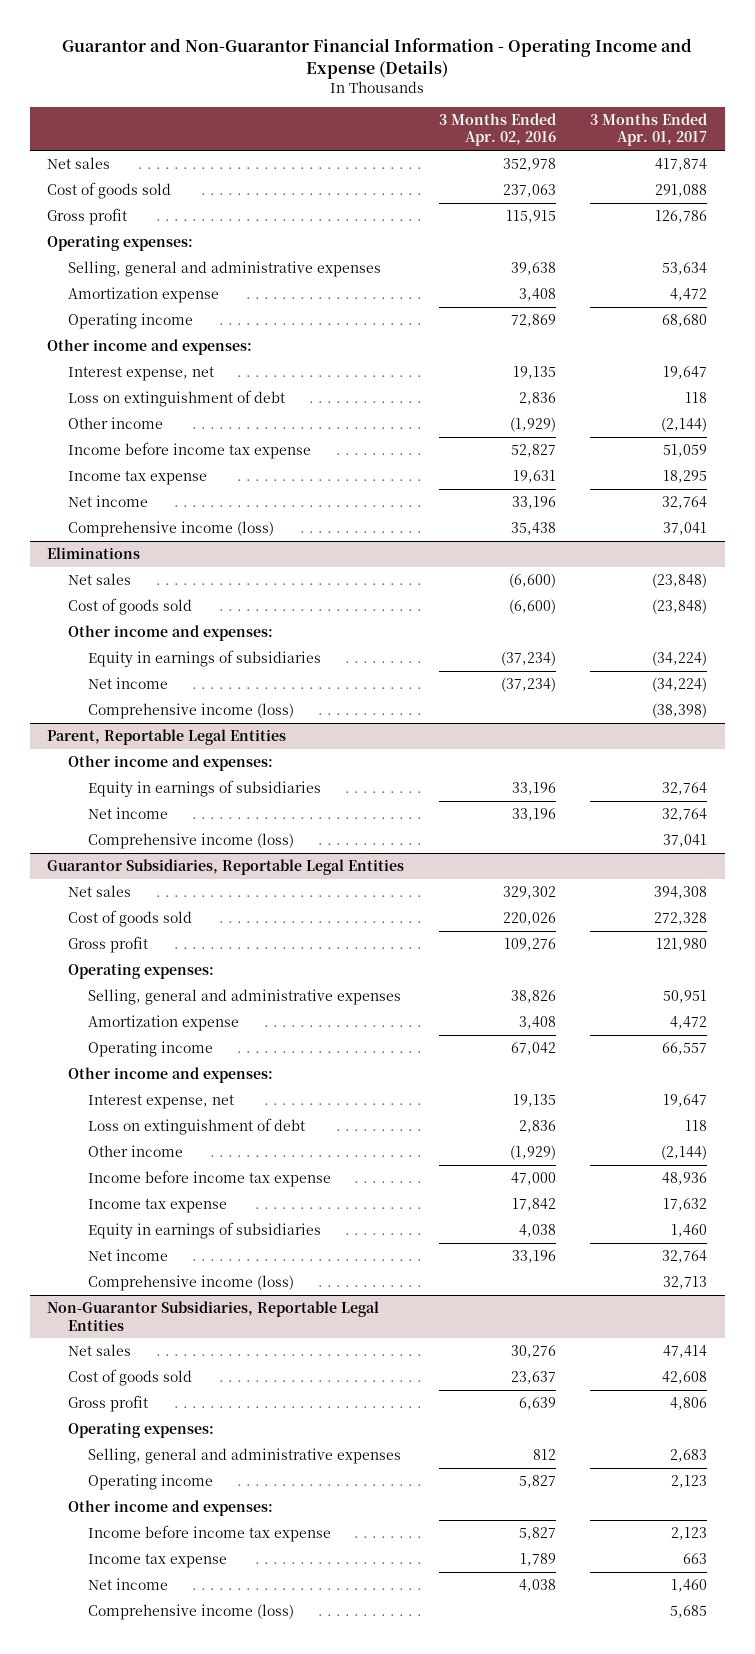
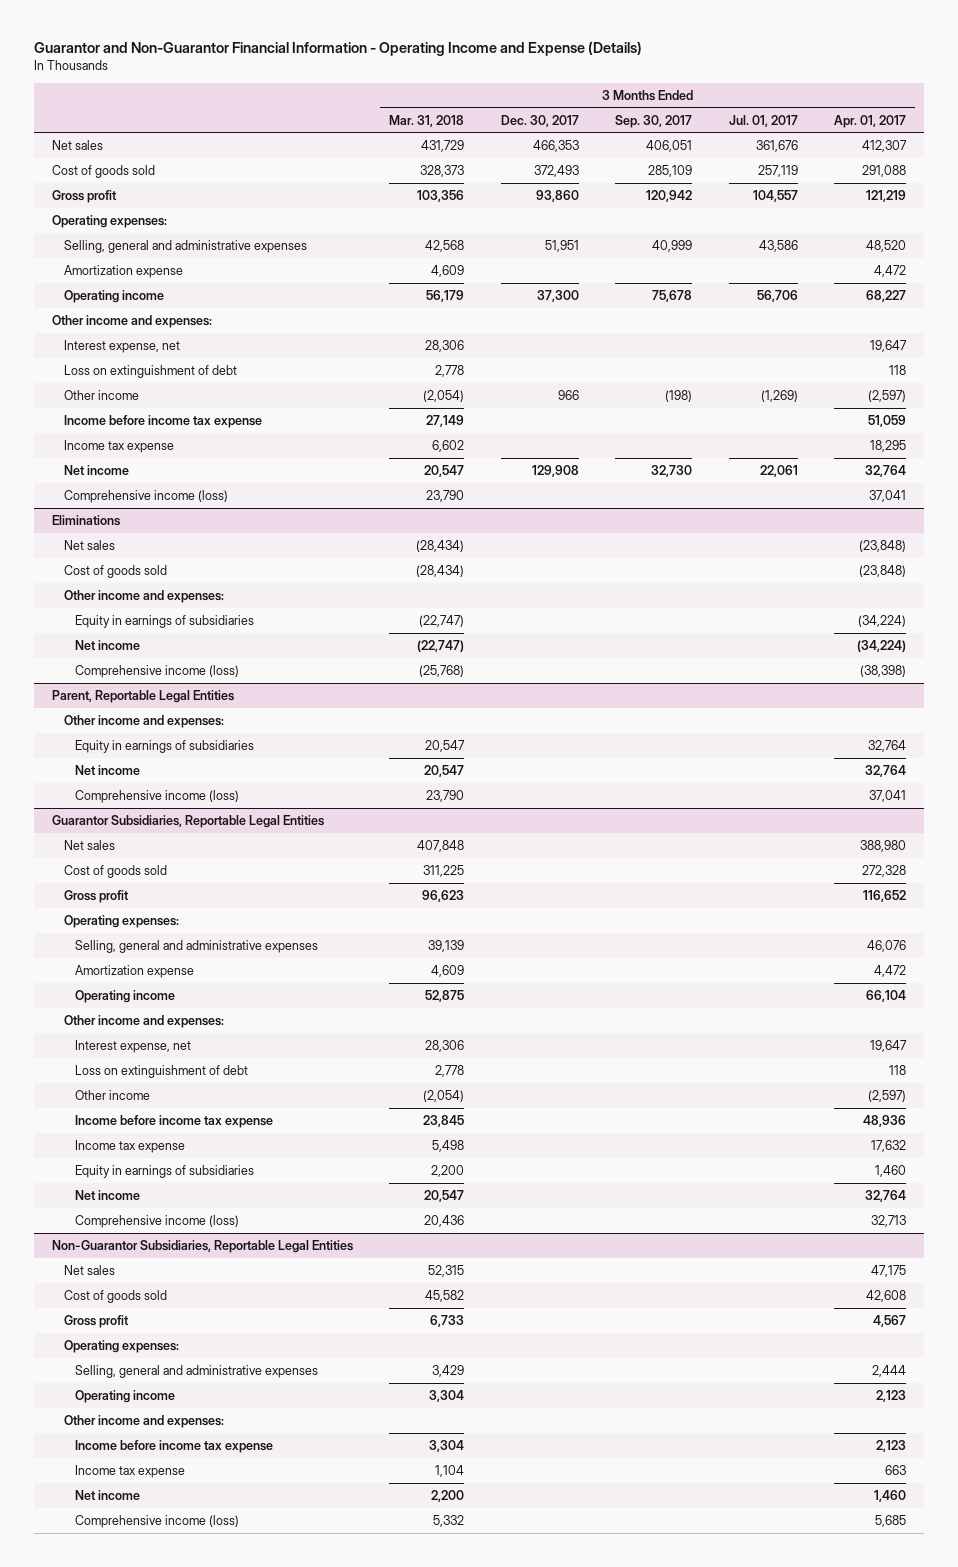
- | 3 Months Ended Apr. 02, 2016 | 3 Months Ended Apr. 01, 2017
+ | 3 Months Ended Mar. 31, 2018 | 3 Months Ended Dec. 30, 2017 | 3 Months Ended Sep. 30, 2017 | 3 Months Ended Jul. 01, 2017 | 3 Months Ended Apr. 01, 2017
- Net sales | 352,978 | 417,874
+ Net sales | 431,729 | 466,353 | 406,051 | 361,676 | 412,307
- Gross profit | 115,915 | 126,786
+ Gross profit | 103,356 | 93,860 | 120,942 | 104,557 | 121,219
- Selling, general and administrative expenses | 39,638 | 53,634
+ Selling, general and administrative expenses | 42,568 | 51,951 | 40,999 | 43,586 | 48,520
- Operating income | 72,869 | 68,680
+ Operating income | 56,179 | 37,300 | 75,678 | 56,706 | 68,227
- Other income | (1,929) | (2,144)
+ Other income | (2,054) | 966 | (198) | (1,269) | (2,597)
@ Guarantor Subsidiaries, Reportable Legal Entities
- Net sales | 329,302 | 394,308
+ Net sales | 407,848 | | | | 388,980
- Gross profit | 109,276 | 121,980
+ Gross profit | 96,623 | | | | 116,652
- Selling, general and administrative expenses | 38,826 | 50,951
+ Selling, general and administrative expenses | 39,139 | | | | 46,076
- Operating income | 67,042 | 66,557
+ Operating income | 52,875 | | | | 66,104
- Other income | (1,929) | (2,144)
+ Other income | (2,054) | | | | (2,597)
@ Non-Guarantor Subsidiaries, Reportable Legal Entities
- Net sales | 30,276 | 47,414
+ Net sales | 52,315 | | | | 47,175
- Gross profit | 6,639 | 4,806
+ Gross profit | 6,733 | | | | 4,567
- Selling, general and administrative expenses | 812 | 2,683
+ Selling, general and administrative expenses | 3,429 | | | | 2,444

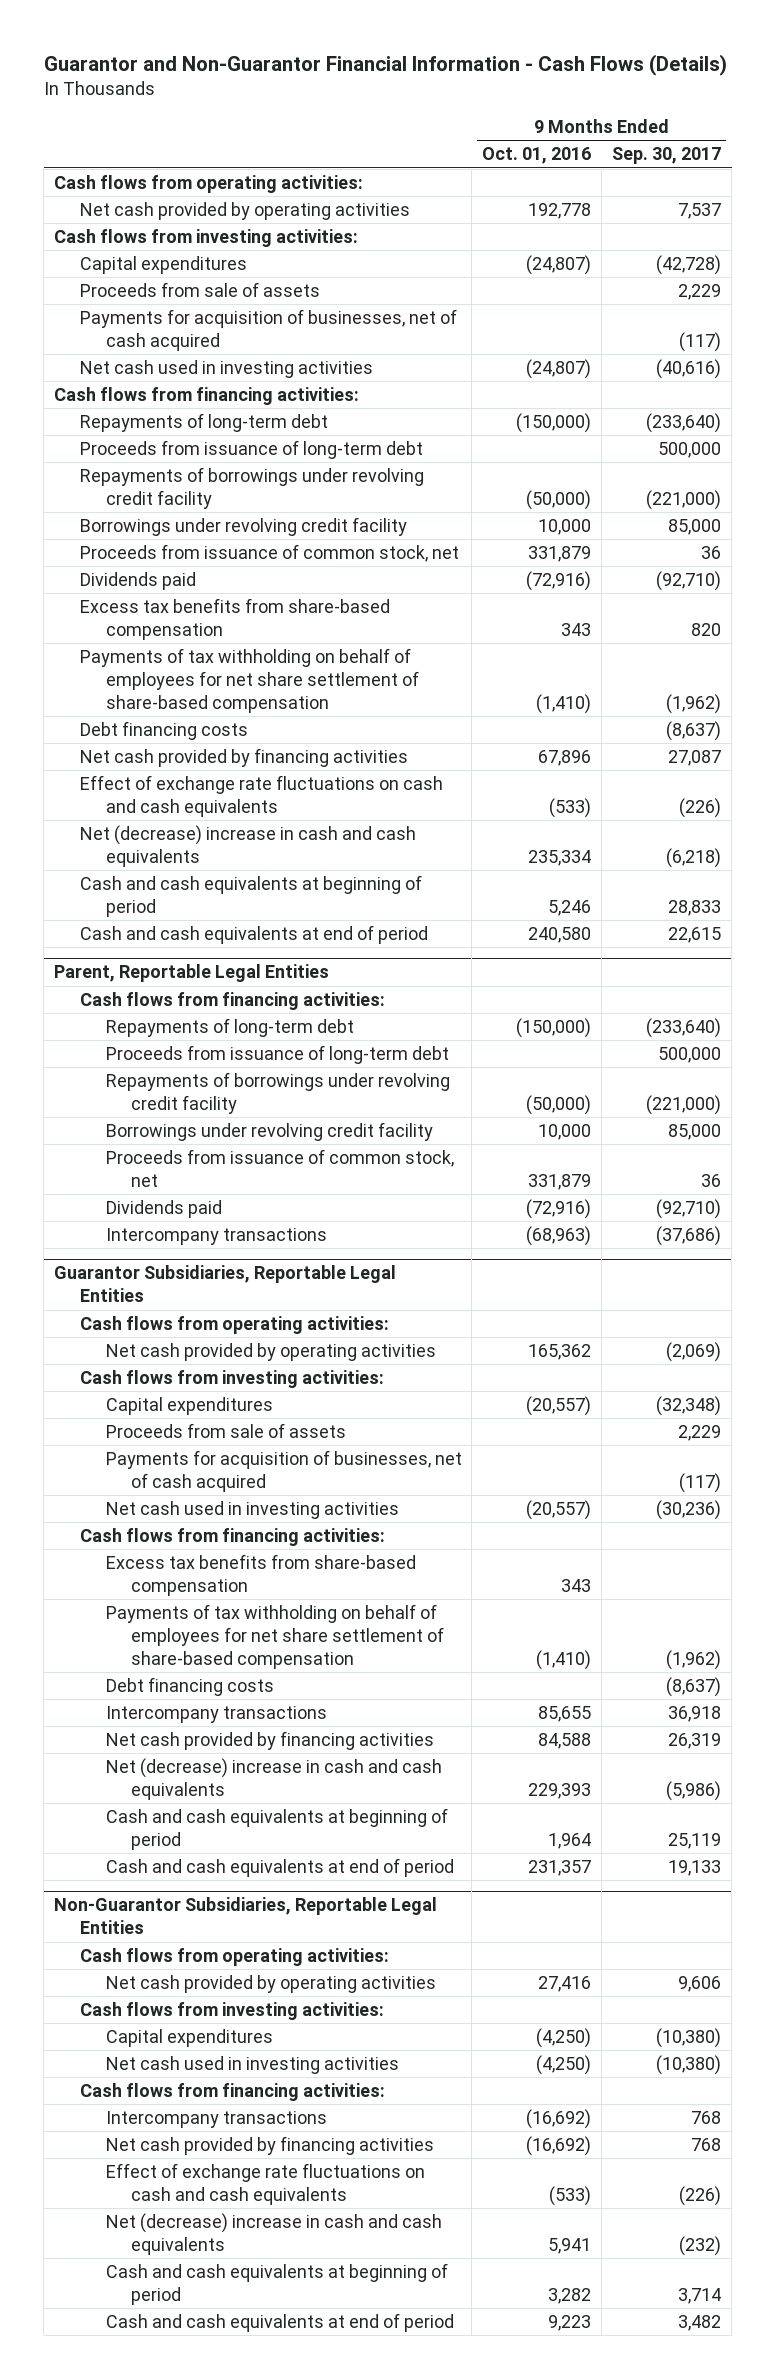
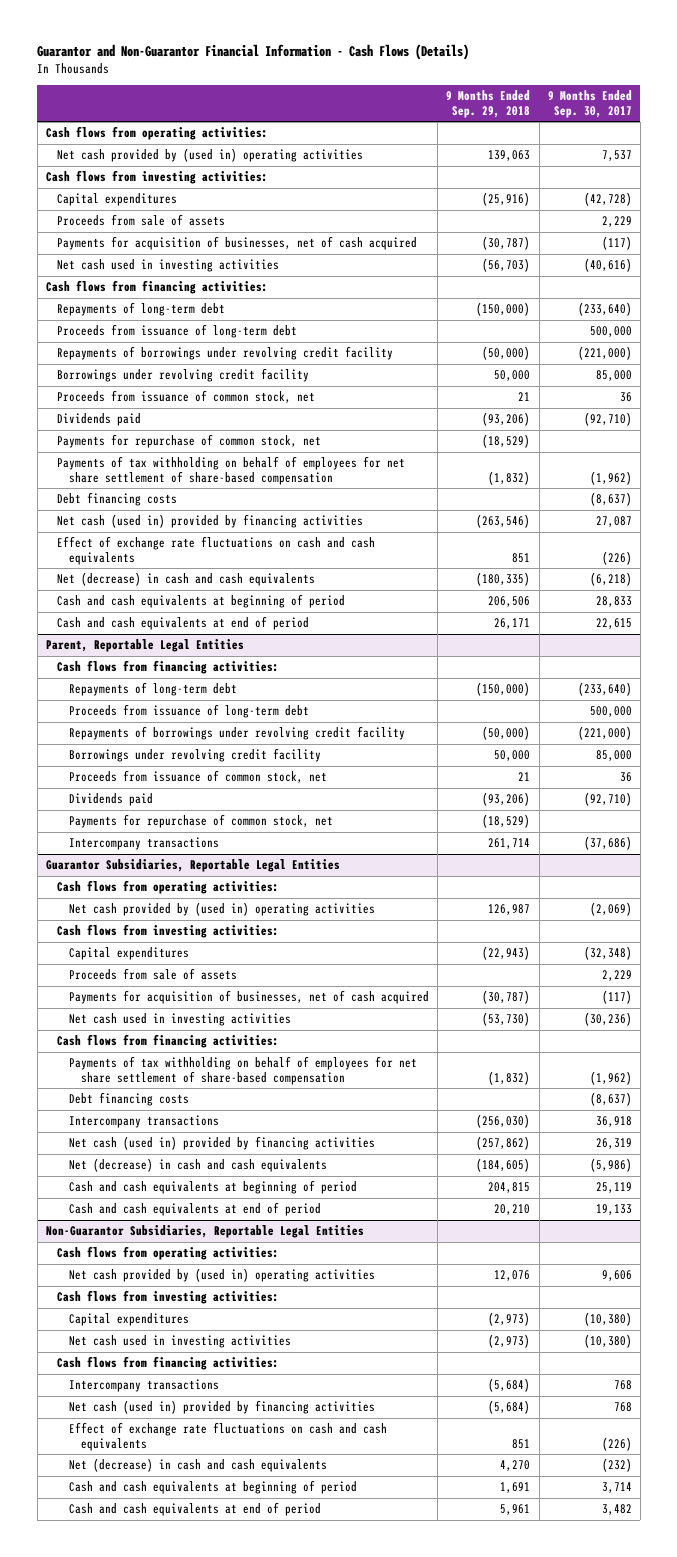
- | 9 Months Ended Oct. 01, 2016 | 9 Months Ended Sep. 30, 2017
+ | 9 Months Ended Sep. 29, 2018 | 9 Months Ended Sep. 30, 2017
- Net cash provided by operating activities | 192,778 | 7,537
+ Net cash provided by (used in) operating activities | 139,063 | 7,537
- Excess tax benefits from share-based compensation | 343 | 820
+ Payments for repurchase of common stock, net | (18,529) |
- Net cash provided by financing activities | 67,896 | 27,087
+ Net cash (used in) provided by financing activities | (263,546) | 27,087
- Net (decrease) increase in cash and cash equivalents | 235,334 | (6,218)
+ Net (decrease) in cash and cash equivalents | (180,335) | (6,218)
@ Parent, Reportable Legal Entities
+ Payments for repurchase of common stock, net | (18,529) |
@ Guarantor Subsidiaries, Reportable Legal Entities
- Net cash provided by operating activities | 165,362 | (2,069)
+ Net cash provided by (used in) operating activities | 126,987 | (2,069)
- Excess tax benefits from share-based compensation | 343 |
- Net cash provided by financing activities | 84,588 | 26,319
- Net (decrease) increase in cash and cash equivalents | 229,393 | (5,986)
+ Net cash (used in) provided by financing activities | (257,862) | 26,319
+ Net (decrease) in cash and cash equivalents | (184,605) | (5,986)
@ Non-Guarantor Subsidiaries, Reportable Legal Entities
- Net cash provided by operating activities | 27,416 | 9,606
+ Net cash provided by (used in) operating activities | 12,076 | 9,606
- Net cash provided by financing activities | (16,692) | 768
+ Net cash (used in) provided by financing activities | (5,684) | 768
- Net (decrease) increase in cash and cash equivalents | 5,941 | (232)
+ Net (decrease) in cash and cash equivalents | 4,270 | (232)

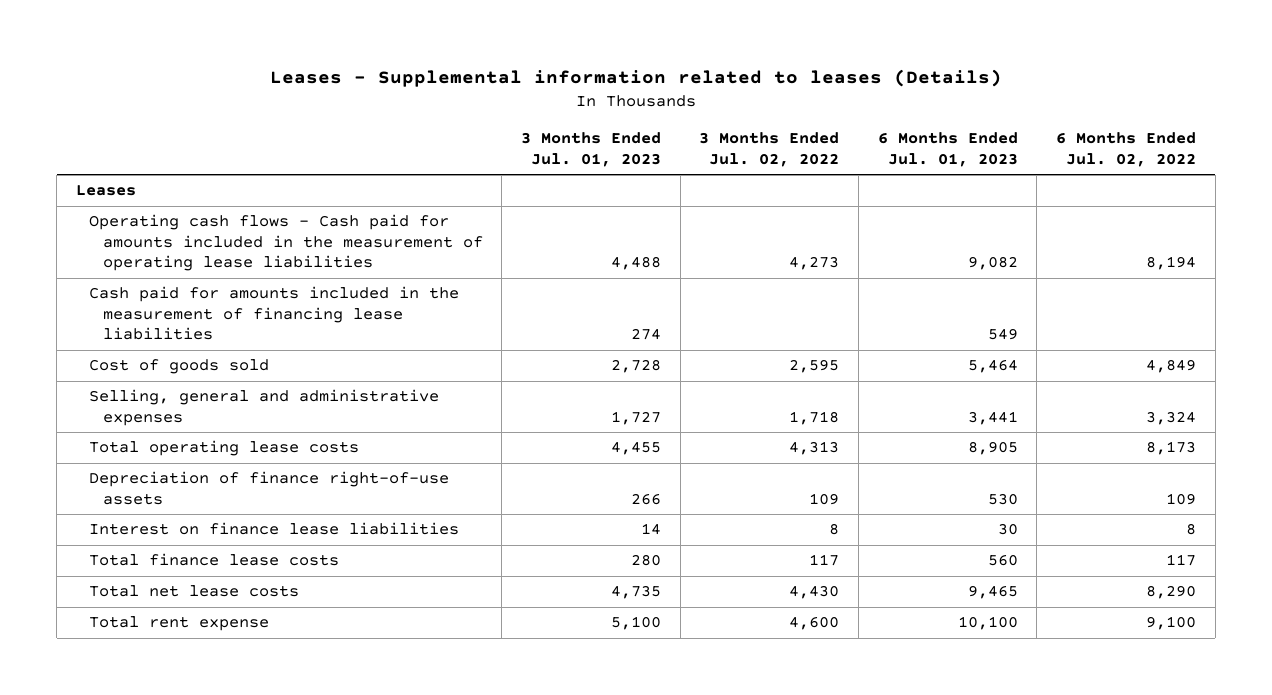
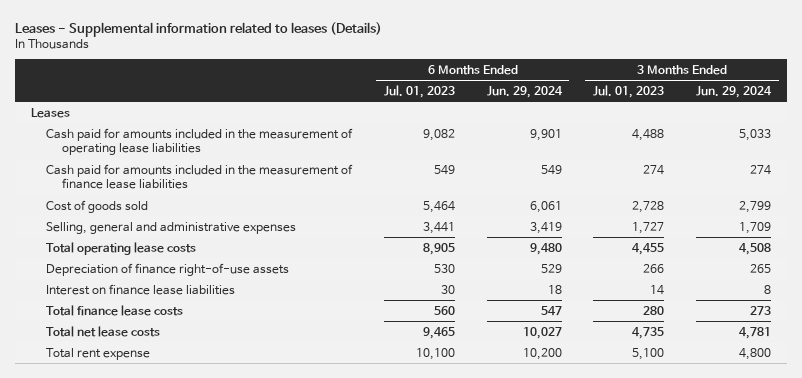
- | 3 Months Ended Jul. 01, 2023 | 3 Months Ended Jul. 02, 2022 | 6 Months Ended Jul. 01, 2023 | 6 Months Ended Jul. 02, 2022
+ | 6 Months Ended Jul. 01, 2023 | 6 Months Ended Jun. 29, 2024 | 3 Months Ended Jul. 01, 2023 | 3 Months Ended Jun. 29, 2024
- Operating cash flows - Cash paid for amounts included in the measurement of operating lease liabilities | 4,488 | 4,273 | 9,082 | 8,194
- Cash paid for amounts included in the measurement of financing lease liabilities | 274 | | 549 |
+ Cash paid for amounts included in the measurement of operating lease liabilities | 9,082 | 9,901 | 4,488 | 5,033
+ Cash paid for amounts included in the measurement of finance lease liabilities | 549 | 549 | 274 | 274

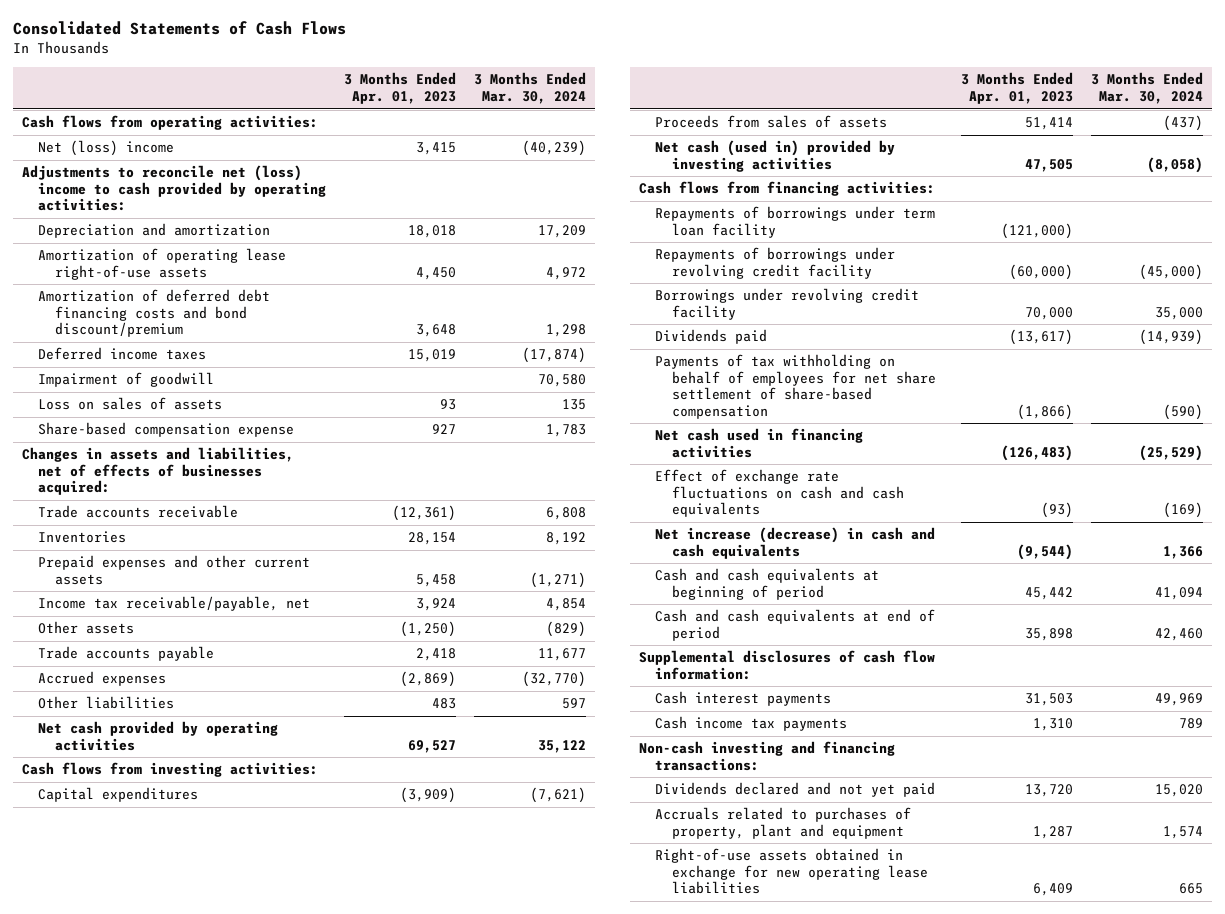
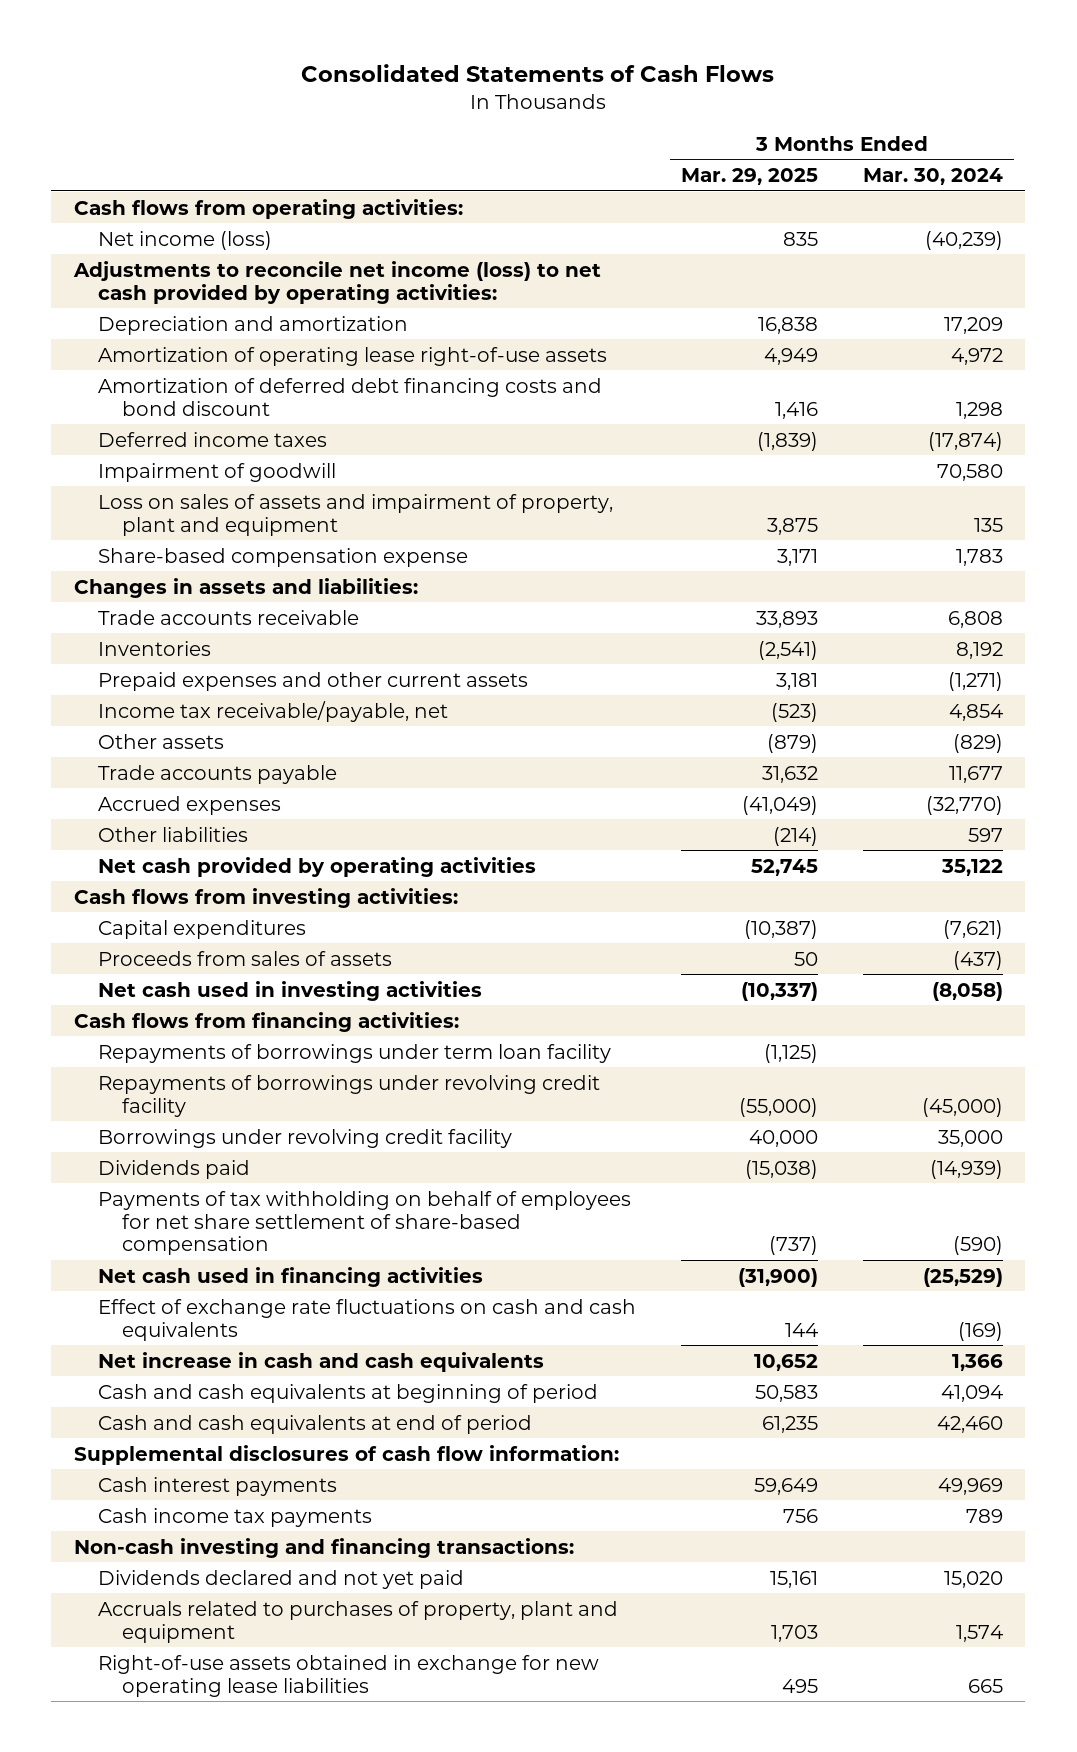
- | 3 Months Ended Apr. 01, 2023 | 3 Months Ended Mar. 30, 2024
+ | 3 Months Ended Mar. 29, 2025 | 3 Months Ended Mar. 30, 2024
- Net (loss) income | 3,415 | (40,239)
- Adjustments to reconcile net (loss) income to cash provided by operating activities:
+ Net income (loss) | 835 | (40,239)
+ Adjustments to reconcile net income (loss) to net cash provided by operating activities:
- Amortization of deferred debt financing costs and bond discount/premium | 3,648 | 1,298
+ Amortization of deferred debt financing costs and bond discount | 1,416 | 1,298
- Loss on sales of assets | 93 | 135
+ Loss on sales of assets and impairment of property, plant and equipment | 3,875 | 135
- Changes in assets and liabilities, net of effects of businesses acquired:
+ Changes in assets and liabilities:
- Net cash (used in) provided by investing activities | 47,505 | (8,058)
+ Net cash used in investing activities | (10,337) | (8,058)
- Net increase (decrease) in cash and cash equivalents | (9,544) | 1,366
+ Net increase in cash and cash equivalents | 10,652 | 1,366

